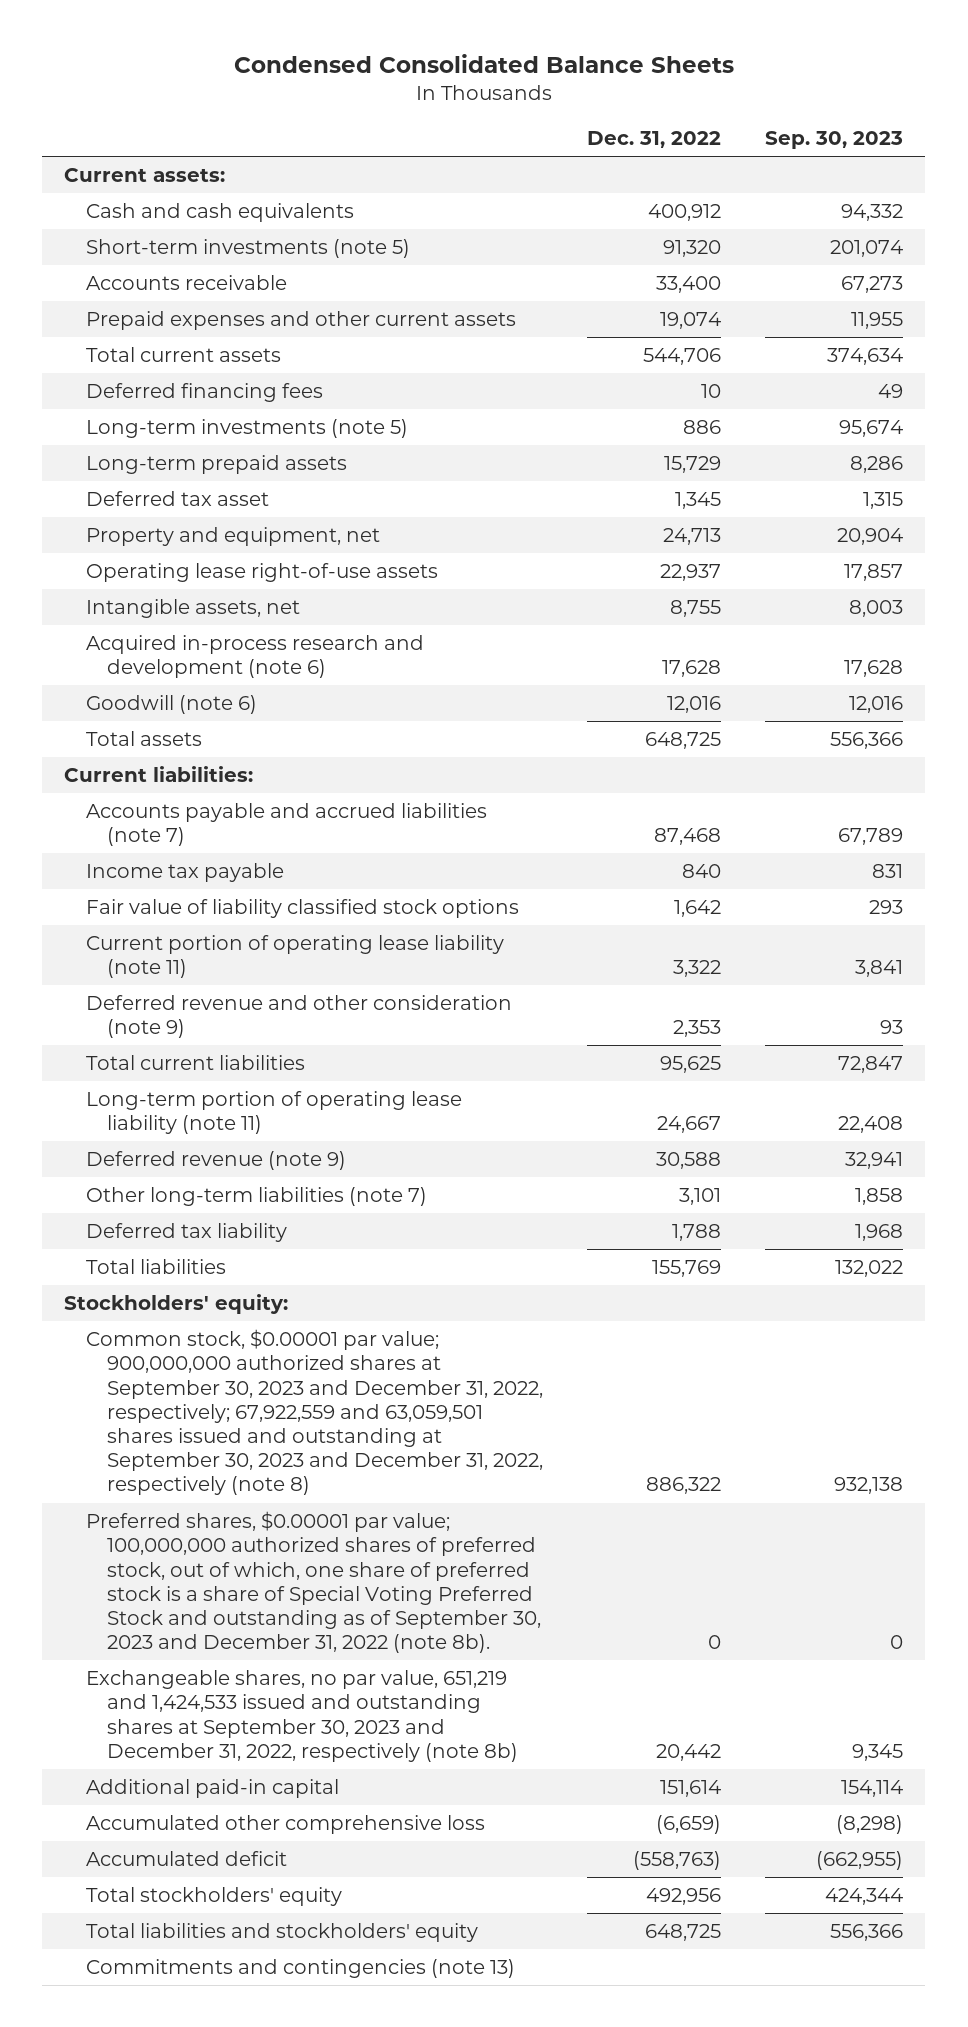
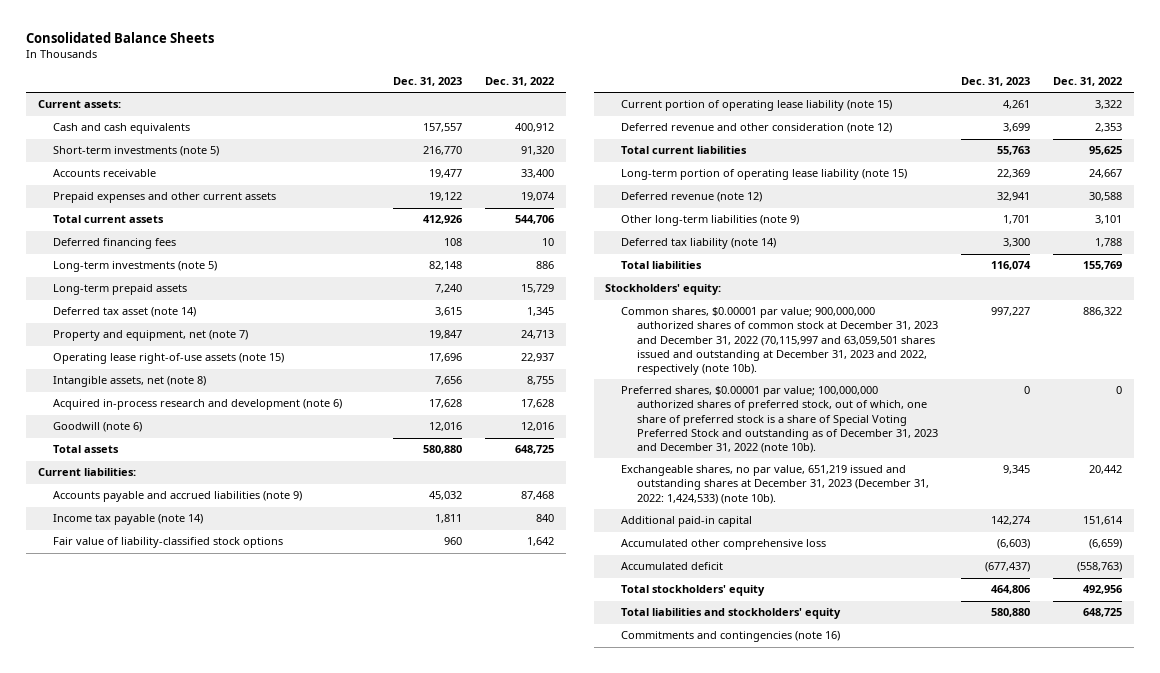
- Condensed Consolidated Balance Sheets
+ Consolidated Balance Sheets
- | Dec. 31, 2022 | Sep. 30, 2023
+ | Dec. 31, 2023 | Dec. 31, 2022
- Deferred tax asset | 1,345 | 1,315
- Property and equipment, net | 24,713 | 20,904
- Operating lease right-of-use assets | 22,937 | 17,857
- Intangible assets, net | 8,755 | 8,003
+ Deferred tax asset (note 14) | 3,615 | 1,345
+ Property and equipment, net (note 7) | 19,847 | 24,713
+ Operating lease right-of-use assets (note 15) | 17,696 | 22,937
+ Intangible assets, net (note 8) | 7,656 | 8,755
- Accounts payable and accrued liabilities (note 7) | 87,468 | 67,789
- Income tax payable | 840 | 831
- Fair value of liability classified stock options | 1,642 | 293
- Current portion of operating lease liability (note 11) | 3,322 | 3,841
- Deferred revenue and other consideration (note 9) | 2,353 | 93
+ Accounts payable and accrued liabilities (note 9) | 45,032 | 87,468
+ Income tax payable (note 14) | 1,811 | 840
+ Fair value of liability-classified stock options | 960 | 1,642
+ Current portion of operating lease liability (note 15) | 4,261 | 3,322
+ Deferred revenue and other consideration (note 12) | 3,699 | 2,353
- Long-term portion of operating lease liability (note 11) | 24,667 | 22,408
- Deferred revenue (note 9) | 30,588 | 32,941
- Other long-term liabilities (note 7) | 3,101 | 1,858
- Deferred tax liability | 1,788 | 1,968
+ Long-term portion of operating lease liability (note 15) | 22,369 | 24,667
+ Deferred revenue (note 12) | 32,941 | 30,588
+ Other long-term liabilities (note 9) | 1,701 | 3,101
+ Deferred tax liability (note 14) | 3,300 | 1,788
- Common stock, $0.00001 par value; 900,000,000 authorized shares at September 30, 2023 and December 31, 2022, respectively; 67,922,559 and 63,059,501 shares issued and outstanding at September 30, 2023 and December 31, 2022, respectively (note 8) | 886,322 | 932,138
- Preferred shares, $0.00001 par value; 100,000,000 authorized shares of preferred stock, out of which, one share of preferred stock is a share of Special Voting Preferred Stock and outstanding as of September 30, 2023 and December 31, 2022 (note 8b). | 0 | 0
- Exchangeable shares, no par value, 651,219 and 1,424,533 issued and outstanding shares at September 30, 2023 and December 31, 2022, respectively (note 8b) | 20,442 | 9,345
+ Common shares, $0.00001 par value; 900,000,000 authorized shares of common stock at December 31, 2023 and December 31, 2022 (70,115,997 and 63,059,501 shares issued and outstanding at December 31, 2023 and 2022, respectively (note 10b). | 997,227 | 886,322
+ Preferred shares, $0.00001 par value; 100,000,000 authorized shares of preferred stock, out of which, one share of preferred stock is a share of Special Voting Preferred Stock and outstanding as of December 31, 2023 and December 31, 2022 (note 10b). | 0 | 0
+ Exchangeable shares, no par value, 651,219 issued and outstanding shares at December 31, 2023 (December 31, 2022: 1,424,533) (note 10b). | 9,345 | 20,442
- Commitments and contingencies (note 13)
+ Commitments and contingencies (note 16)

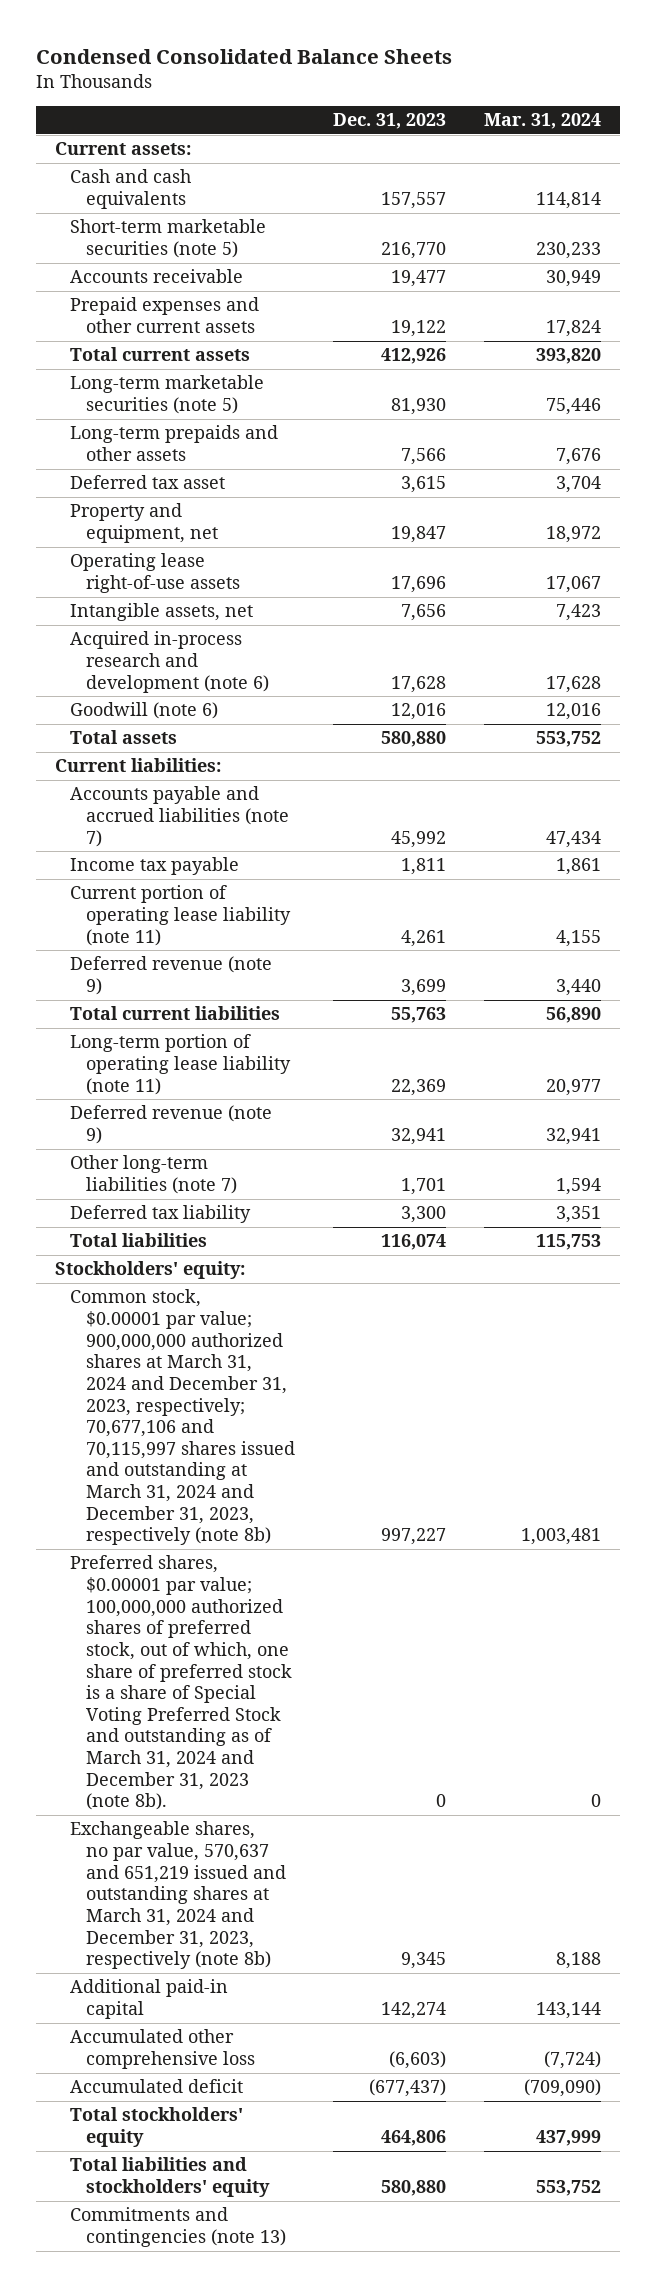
- Consolidated Balance Sheets
+ Condensed Consolidated Balance Sheets
- | Dec. 31, 2023 | Dec. 31, 2022
+ | Dec. 31, 2023 | Mar. 31, 2024
- Short-term investments (note 5) | 216,770 | 91,320
+ Short-term marketable securities (note 5) | 216,770 | 230,233
- Deferred financing fees | 108 | 10
- Long-term investments (note 5) | 82,148 | 886
- Long-term prepaid assets | 7,240 | 15,729
- Deferred tax asset (note 14) | 3,615 | 1,345
- Property and equipment, net (note 7) | 19,847 | 24,713
- Operating lease right-of-use assets (note 15) | 17,696 | 22,937
- Intangible assets, net (note 8) | 7,656 | 8,755
+ Long-term marketable securities (note 5) | 81,930 | 75,446
+ Long-term prepaids and other assets | 7,566 | 7,676
+ Deferred tax asset | 3,615 | 3,704
+ Property and equipment, net | 19,847 | 18,972
+ Operating lease right-of-use assets | 17,696 | 17,067
+ Intangible assets, net | 7,656 | 7,423
- Accounts payable and accrued liabilities (note 9) | 45,032 | 87,468
- Income tax payable (note 14) | 1,811 | 840
- Fair value of liability-classified stock options | 960 | 1,642
- Current portion of operating lease liability (note 15) | 4,261 | 3,322
- Deferred revenue and other consideration (note 12) | 3,699 | 2,353
+ Accounts payable and accrued liabilities (note 7) | 45,992 | 47,434
+ Income tax payable | 1,811 | 1,861
+ Current portion of operating lease liability (note 11) | 4,261 | 4,155
+ Deferred revenue (note 9) | 3,699 | 3,440
- Long-term portion of operating lease liability (note 15) | 22,369 | 24,667
- Deferred revenue (note 12) | 32,941 | 30,588
- Other long-term liabilities (note 9) | 1,701 | 3,101
- Deferred tax liability (note 14) | 3,300 | 1,788
+ Long-term portion of operating lease liability (note 11) | 22,369 | 20,977
+ Deferred revenue (note 9) | 32,941 | 32,941
+ Other long-term liabilities (note 7) | 1,701 | 1,594
+ Deferred tax liability | 3,300 | 3,351
- Common shares, $0.00001 par value; 900,000,000 authorized shares of common stock at December 31, 2023 and December 31, 2022 (70,115,997 and 63,059,501 shares issued and outstanding at December 31, 2023 and 2022, respectively (note 10b). | 997,227 | 886,322
- Preferred shares, $0.00001 par value; 100,000,000 authorized shares of preferred stock, out of which, one share of preferred stock is a share of Special Voting Preferred Stock and outstanding as of December 31, 2023 and December 31, 2022 (note 10b). | 0 | 0
- Exchangeable shares, no par value, 651,219 issued and outstanding shares at December 31, 2023 (December 31, 2022: 1,424,533) (note 10b). | 9,345 | 20,442
+ Common stock, $0.00001 par value; 900,000,000 authorized shares at March 31, 2024 and December 31, 2023, respectively; 70,677,106 and 70,115,997 shares issued and outstanding at March 31, 2024 and December 31, 2023, respectively (note 8b) | 997,227 | 1,003,481
+ Preferred shares, $0.00001 par value; 100,000,000 authorized shares of preferred stock, out of which, one share of preferred stock is a share of Special Voting Preferred Stock and outstanding as of March 31, 2024 and December 31, 2023 (note 8b). | 0 | 0
+ Exchangeable shares, no par value, 570,637 and 651,219 issued and outstanding shares at March 31, 2024 and December 31, 2023, respectively (note 8b) | 9,345 | 8,188
- Commitments and contingencies (note 16)
+ Commitments and contingencies (note 13)

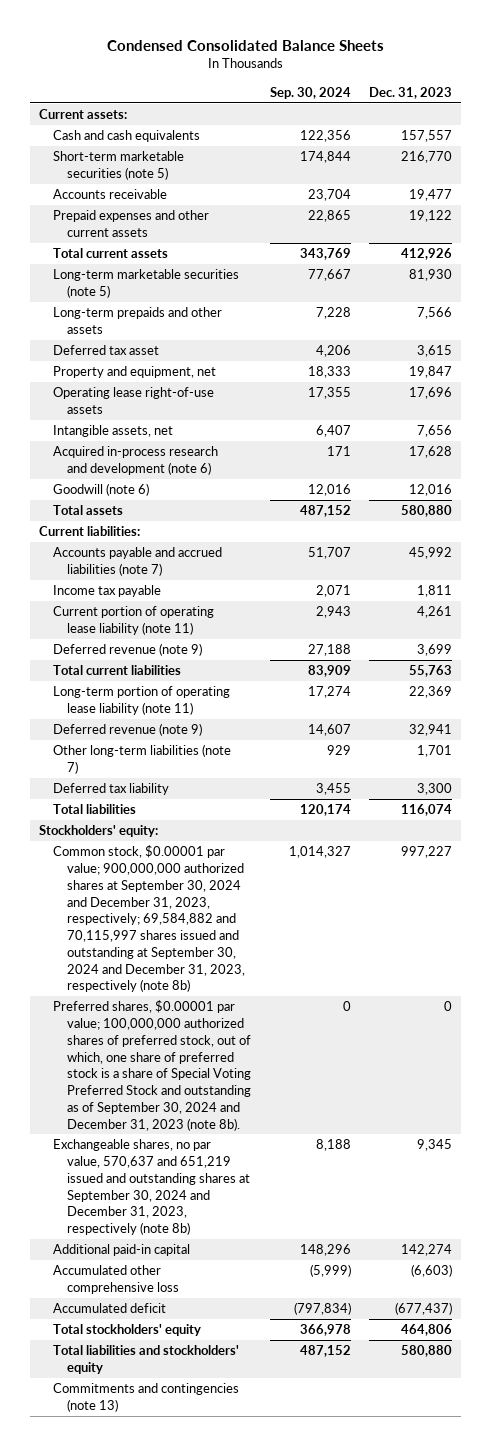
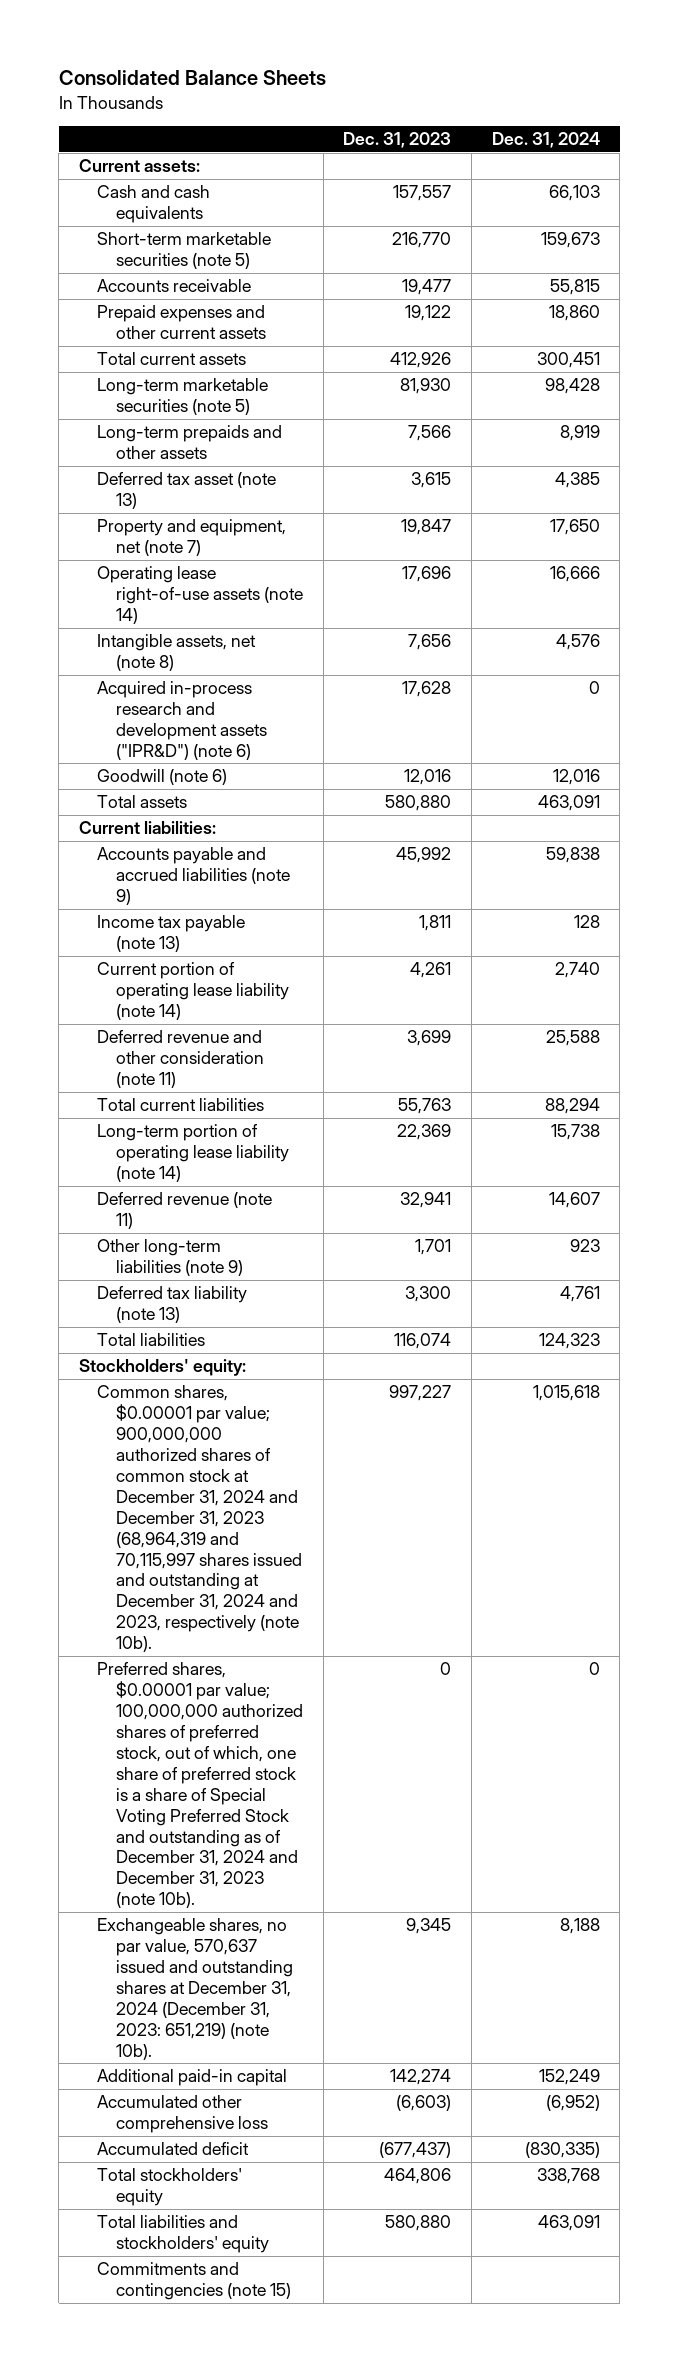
- Condensed Consolidated Balance Sheets
+ Consolidated Balance Sheets
- | Sep. 30, 2024 | Dec. 31, 2023
+ | Dec. 31, 2023 | Dec. 31, 2024
- Deferred tax asset | 4,206 | 3,615
- Property and equipment, net | 18,333 | 19,847
- Operating lease right-of-use assets | 17,355 | 17,696
- Intangible assets, net | 6,407 | 7,656
- Acquired in-process research and development (note 6) | 171 | 17,628
+ Deferred tax asset (note 13) | 3,615 | 4,385
+ Property and equipment, net (note 7) | 19,847 | 17,650
+ Operating lease right-of-use assets (note 14) | 17,696 | 16,666
+ Intangible assets, net (note 8) | 7,656 | 4,576
+ Acquired in-process research and development assets ("IPR&D") (note 6) | 17,628 | 0
- Accounts payable and accrued liabilities (note 7) | 51,707 | 45,992
- Income tax payable | 2,071 | 1,811
- Current portion of operating lease liability (note 11) | 2,943 | 4,261
- Deferred revenue (note 9) | 27,188 | 3,699
+ Accounts payable and accrued liabilities (note 9) | 45,992 | 59,838
+ Income tax payable (note 13) | 1,811 | 128
+ Current portion of operating lease liability (note 14) | 4,261 | 2,740
+ Deferred revenue and other consideration (note 11) | 3,699 | 25,588
- Long-term portion of operating lease liability (note 11) | 17,274 | 22,369
- Deferred revenue (note 9) | 14,607 | 32,941
- Other long-term liabilities (note 7) | 929 | 1,701
- Deferred tax liability | 3,455 | 3,300
+ Long-term portion of operating lease liability (note 14) | 22,369 | 15,738
+ Deferred revenue (note 11) | 32,941 | 14,607
+ Other long-term liabilities (note 9) | 1,701 | 923
+ Deferred tax liability (note 13) | 3,300 | 4,761
- Common stock, $0.00001 par value; 900,000,000 authorized shares at September 30, 2024 and December 31, 2023, respectively; 69,584,882 and 70,115,997 shares issued and outstanding at September 30, 2024 and December 31, 2023, respectively (note 8b) | 1,014,327 | 997,227
- Preferred shares, $0.00001 par value; 100,000,000 authorized shares of preferred stock, out of which, one share of preferred stock is a share of Special Voting Preferred Stock and outstanding as of September 30, 2024 and December 31, 2023 (note 8b). | 0 | 0
- Exchangeable shares, no par value, 570,637 and 651,219 issued and outstanding shares at September 30, 2024 and December 31, 2023, respectively (note 8b) | 8,188 | 9,345
+ Common shares, $0.00001 par value; 900,000,000 authorized shares of common stock at December 31, 2024 and December 31, 2023 (68,964,319 and 70,115,997 shares issued and outstanding at December 31, 2024 and 2023, respectively (note 10b). | 997,227 | 1,015,618
+ Preferred shares, $0.00001 par value; 100,000,000 authorized shares of preferred stock, out of which, one share of preferred stock is a share of Special Voting Preferred Stock and outstanding as of December 31, 2024 and December 31, 2023 (note 10b). | 0 | 0
+ Exchangeable shares, no par value, 570,637 issued and outstanding shares at December 31, 2024 (December 31, 2023: 651,219) (note 10b). | 9,345 | 8,188
- Commitments and contingencies (note 13)
+ Commitments and contingencies (note 15)

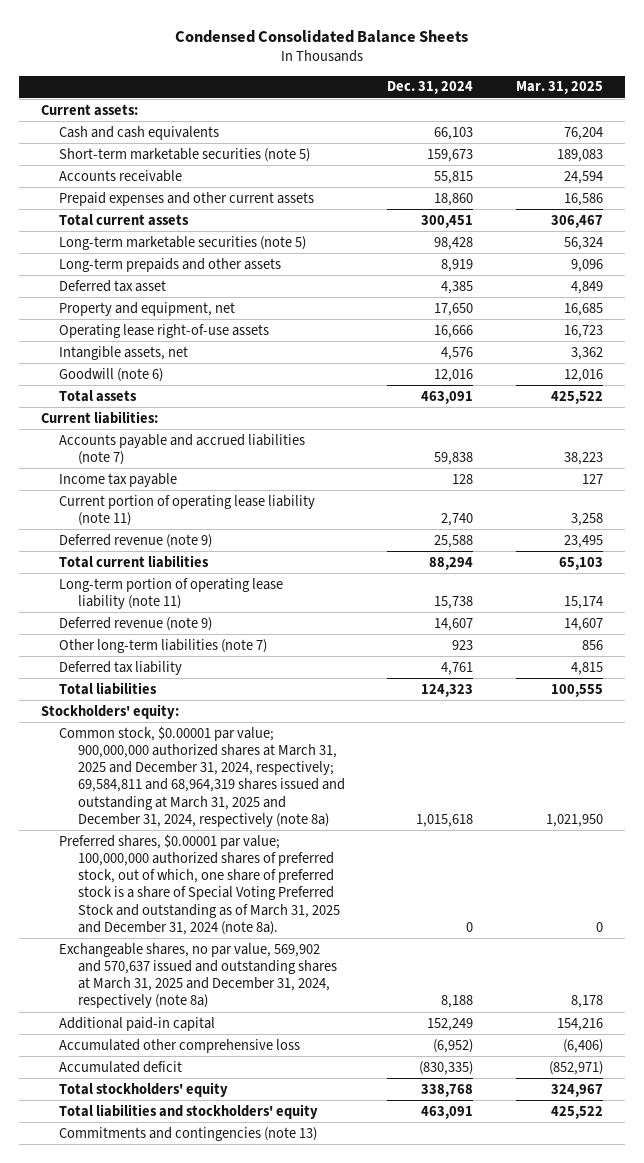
- Consolidated Balance Sheets
+ Condensed Consolidated Balance Sheets
- | Dec. 31, 2023 | Dec. 31, 2024
+ | Dec. 31, 2024 | Mar. 31, 2025
- Deferred tax asset (note 13) | 3,615 | 4,385
- Property and equipment, net (note 7) | 19,847 | 17,650
- Operating lease right-of-use assets (note 14) | 17,696 | 16,666
- Intangible assets, net (note 8) | 7,656 | 4,576
- Acquired in-process research and development assets ("IPR&D") (note 6) | 17,628 | 0
+ Deferred tax asset | 4,385 | 4,849
+ Property and equipment, net | 17,650 | 16,685
+ Operating lease right-of-use assets | 16,666 | 16,723
+ Intangible assets, net | 4,576 | 3,362
- Accounts payable and accrued liabilities (note 9) | 45,992 | 59,838
- Income tax payable (note 13) | 1,811 | 128
- Current portion of operating lease liability (note 14) | 4,261 | 2,740
- Deferred revenue and other consideration (note 11) | 3,699 | 25,588
+ Accounts payable and accrued liabilities (note 7) | 59,838 | 38,223
+ Income tax payable | 128 | 127
+ Current portion of operating lease liability (note 11) | 2,740 | 3,258
+ Deferred revenue (note 9) | 25,588 | 23,495
- Long-term portion of operating lease liability (note 14) | 22,369 | 15,738
- Deferred revenue (note 11) | 32,941 | 14,607
- Other long-term liabilities (note 9) | 1,701 | 923
- Deferred tax liability (note 13) | 3,300 | 4,761
+ Long-term portion of operating lease liability (note 11) | 15,738 | 15,174
+ Deferred revenue (note 9) | 14,607 | 14,607
+ Other long-term liabilities (note 7) | 923 | 856
+ Deferred tax liability | 4,761 | 4,815
- Common shares, $0.00001 par value; 900,000,000 authorized shares of common stock at December 31, 2024 and December 31, 2023 (68,964,319 and 70,115,997 shares issued and outstanding at December 31, 2024 and 2023, respectively (note 10b). | 997,227 | 1,015,618
- Preferred shares, $0.00001 par value; 100,000,000 authorized shares of preferred stock, out of which, one share of preferred stock is a share of Special Voting Preferred Stock and outstanding as of December 31, 2024 and December 31, 2023 (note 10b). | 0 | 0
- Exchangeable shares, no par value, 570,637 issued and outstanding shares at December 31, 2024 (December 31, 2023: 651,219) (note 10b). | 9,345 | 8,188
+ Common stock, $0.00001 par value; 900,000,000 authorized shares at March 31, 2025 and December 31, 2024, respectively; 69,584,811 and 68,964,319 shares issued and outstanding at March 31, 2025 and December 31, 2024, respectively (note 8a) | 1,015,618 | 1,021,950
+ Preferred shares, $0.00001 par value; 100,000,000 authorized shares of preferred stock, out of which, one share of preferred stock is a share of Special Voting Preferred Stock and outstanding as of March 31, 2025 and December 31, 2024 (note 8a). | 0 | 0
+ Exchangeable shares, no par value, 569,902 and 570,637 issued and outstanding shares at March 31, 2025 and December 31, 2024, respectively (note 8a) | 8,188 | 8,178
- Commitments and contingencies (note 15)
+ Commitments and contingencies (note 13)

